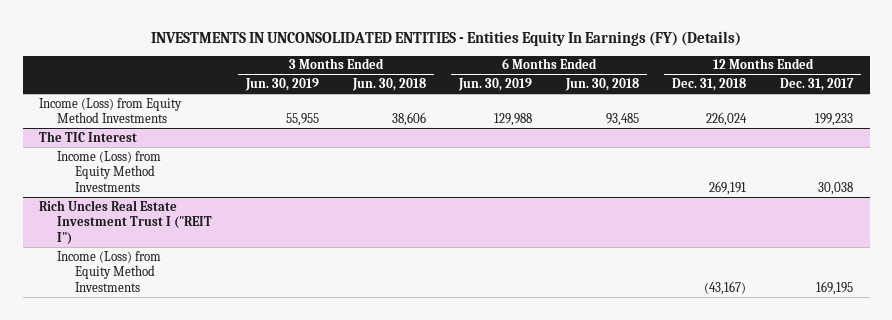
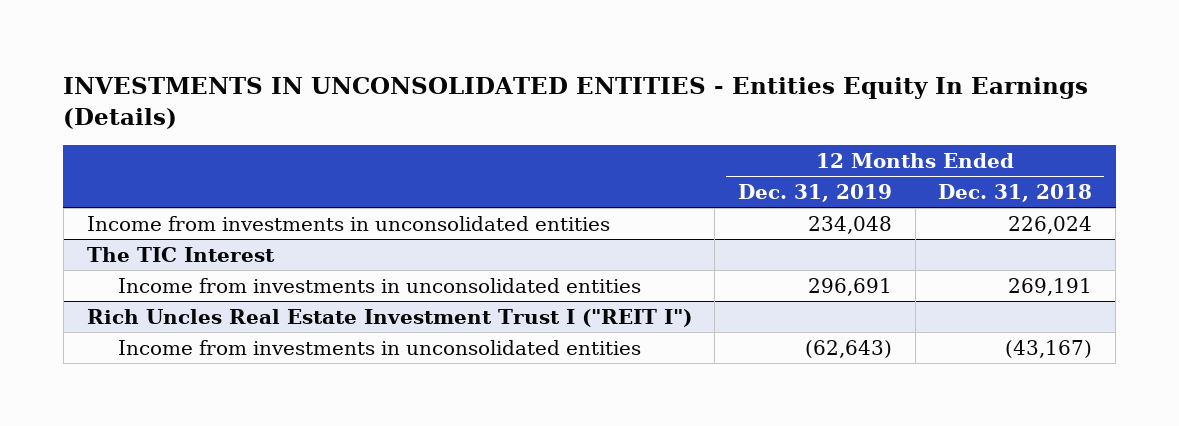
- INVESTMENTS IN UNCONSOLIDATED ENTITIES - Entities Equity In Earnings (FY) (Details)
+ INVESTMENTS IN UNCONSOLIDATED ENTITIES - Entities Equity In Earnings (Details)
- | 3 Months Ended Jun. 30, 2019 | 3 Months Ended Jun. 30, 2018 | 6 Months Ended Jun. 30, 2019 | 6 Months Ended Jun. 30, 2018 | 12 Months Ended Dec. 31, 2018 | 12 Months Ended Dec. 31, 2017
+ | 12 Months Ended Dec. 31, 2019 | 12 Months Ended Dec. 31, 2018
- Income (Loss) from Equity Method Investments | 55,955 | 38,606 | 129,988 | 93,485 | 226,024 | 199,233
+ Income from investments in unconsolidated entities | 234,048 | 226,024
@ The TIC Interest
- Income (Loss) from Equity Method Investments | | | | | 269,191 | 30,038
+ Income from investments in unconsolidated entities | 296,691 | 269,191
@ Rich Uncles Real Estate Investment Trust I ("REIT I")
- Income (Loss) from Equity Method Investments | | | | | (43,167) | 169,195
+ Income from investments in unconsolidated entities | (62,643) | (43,167)

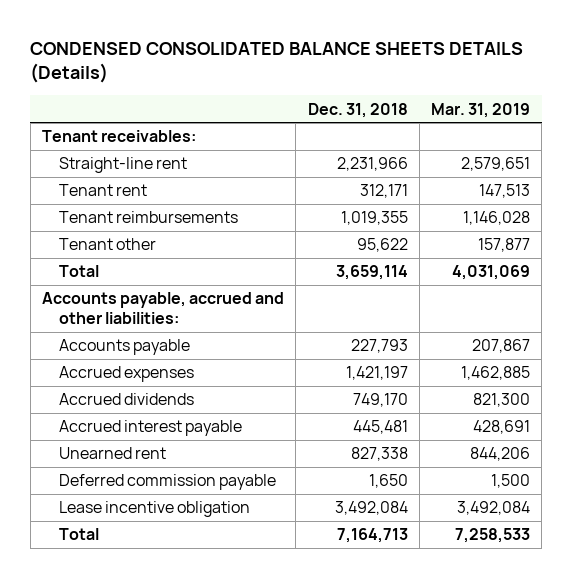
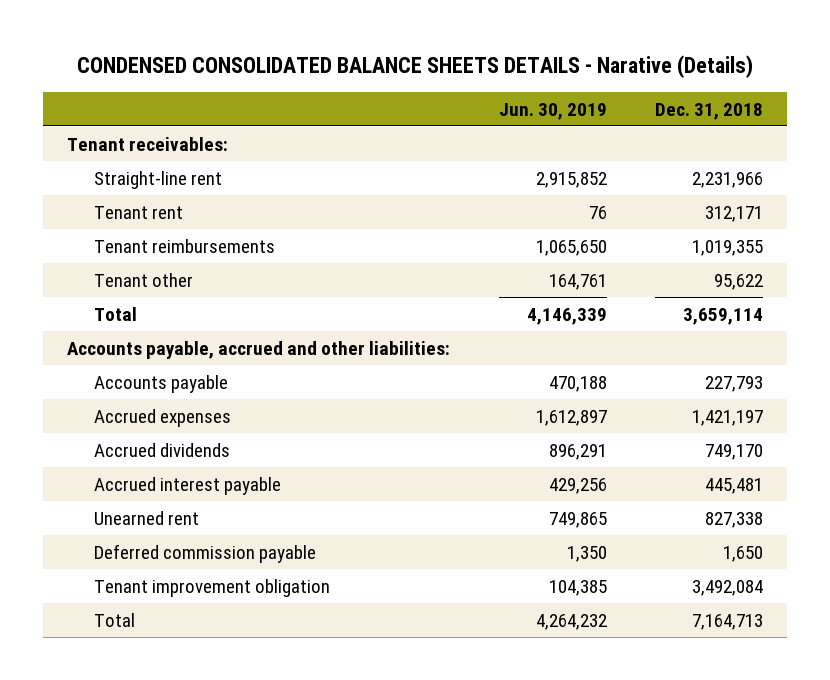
- CONDENSED CONSOLIDATED BALANCE SHEETS DETAILS (Details)
+ CONDENSED CONSOLIDATED BALANCE SHEETS DETAILS - Narative (Details)
- | Dec. 31, 2018 | Mar. 31, 2019
+ | Jun. 30, 2019 | Dec. 31, 2018
- Lease incentive obligation | 3,492,084 | 3,492,084
+ Tenant improvement obligation | 104,385 | 3,492,084

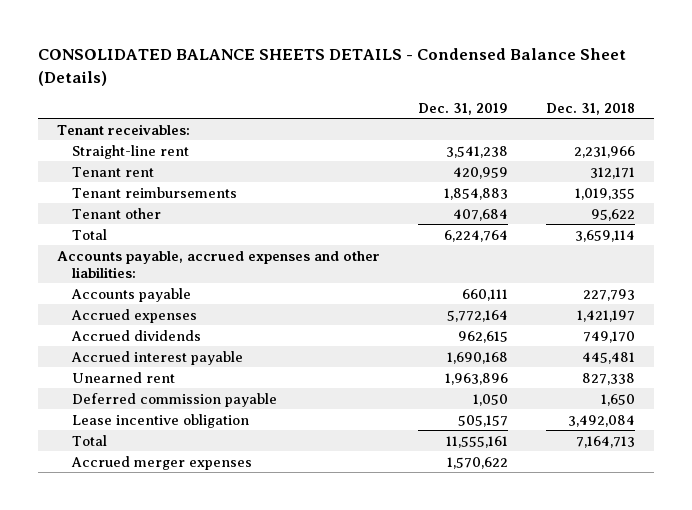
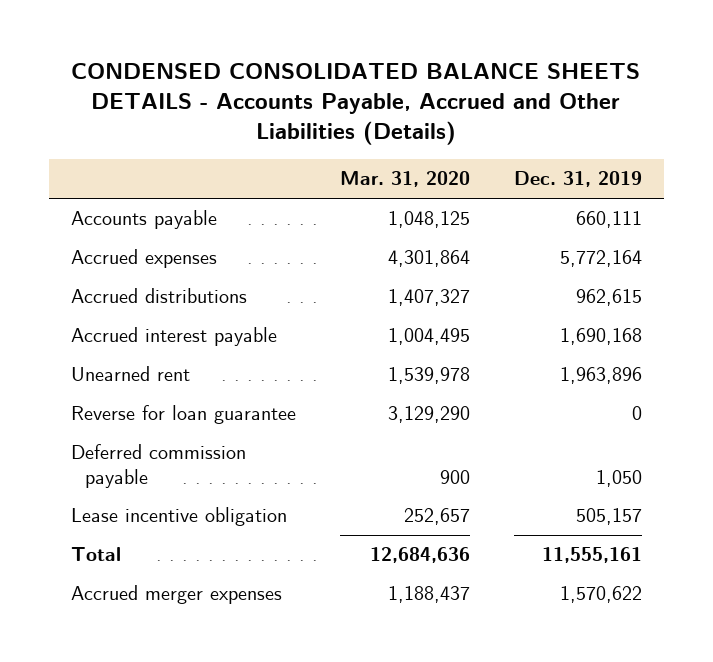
- CONSOLIDATED BALANCE SHEETS DETAILS - Condensed Balance Sheet (Details)
+ CONDENSED CONSOLIDATED BALANCE SHEETS DETAILS - Accounts Payable, Accrued and Other Liabilities (Details)
- | Dec. 31, 2019 | Dec. 31, 2018
+ | Mar. 31, 2020 | Dec. 31, 2019
- Tenant receivables:
- Straight-line rent | 3,541,238 | 2,231,966
- Tenant rent | 420,959 | 312,171
- Tenant reimbursements | 1,854,883 | 1,019,355
- Tenant other | 407,684 | 95,622
- Total | 6,224,764 | 3,659,114
- Accounts payable, accrued expenses and other liabilities:
- Accrued dividends | 962,615 | 749,170
+ Accrued distributions | 1,407,327 | 962,615
+ Reverse for loan guarantee | 3,129,290 | 0

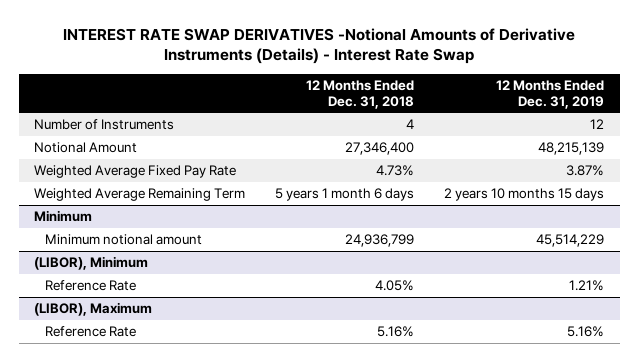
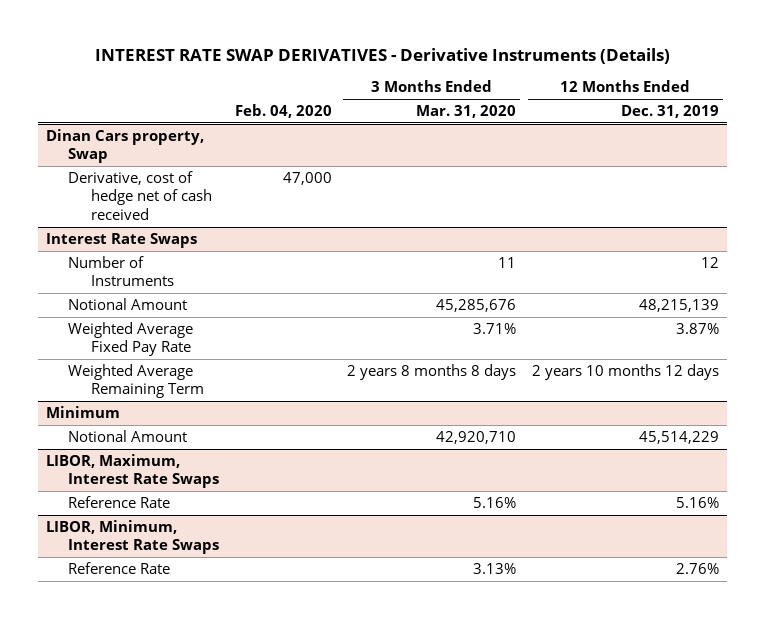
- INTEREST RATE SWAP DERIVATIVES -Notional Amounts of Derivative Instruments (Details) - Interest Rate Swap
+ INTEREST RATE SWAP DERIVATIVES - Derivative Instruments (Details)
- | 12 Months Ended Dec. 31, 2018 | 12 Months Ended Dec. 31, 2019
+ | Feb. 04, 2020 | 3 Months Ended Mar. 31, 2020 | 12 Months Ended Dec. 31, 2019
+ Dinan Cars property, Swap
+ Derivative, cost of hedge net of cash received | 47,000 | |
+ Interest Rate Swaps
- Weighted Average Remaining Term | 5 years 1 month 6 days | 2 years 10 months 15 days
+ Weighted Average Remaining Term | | 2 years 8 months 8 days | 2 years 10 months 12 days
@ Minimum
- Minimum notional amount | 24,936,799 | 45,514,229
- (LIBOR), Minimum
- Reference Rate | 4.05% | 1.21%
- (LIBOR), Maximum
@ Minimum
+ Notional Amount | | 42,920,710 | 45,514,229
+ LIBOR, Maximum, Interest Rate Swaps
+ LIBOR, Minimum, Interest Rate Swaps
+ Reference Rate | | 3.13% | 2.76%

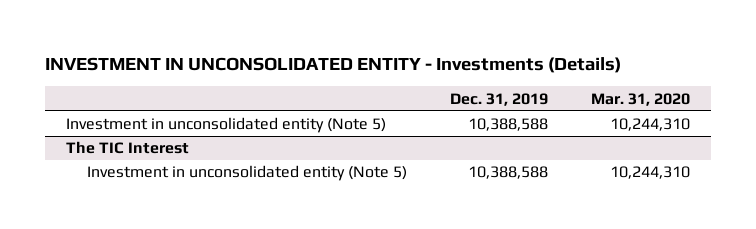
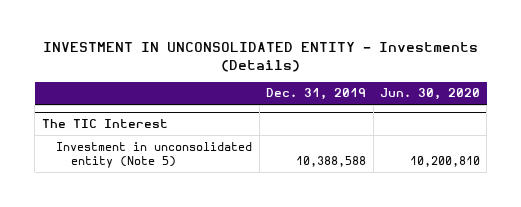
- | Dec. 31, 2019 | Mar. 31, 2020
+ | Dec. 31, 2019 | Jun. 30, 2020
- Investment in unconsolidated entity (Note 5) | 10,388,588 | 10,244,310

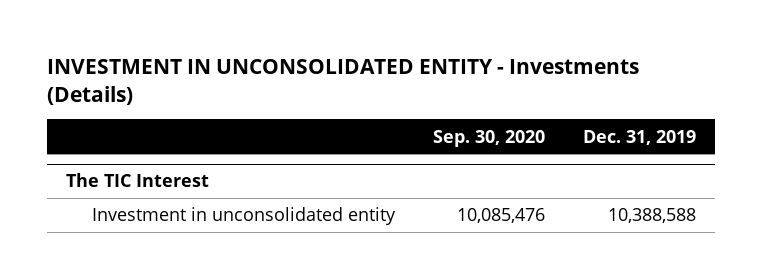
- | Dec. 31, 2019 | Jun. 30, 2020
+ | Sep. 30, 2020 | Dec. 31, 2019
@ The TIC Interest
- Investment in unconsolidated entity (Note 5) | 10,388,588 | 10,200,810
+ Investment in unconsolidated entity | 10,085,476 | 10,388,588

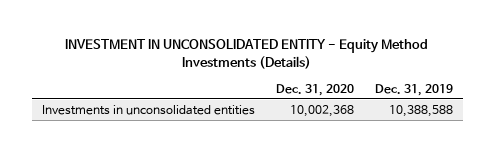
- INVESTMENT IN UNCONSOLIDATED ENTITY - Investments (Details)
+ INVESTMENT IN UNCONSOLIDATED ENTITY - Equity Method Investments (Details)
- | Sep. 30, 2020 | Dec. 31, 2019
+ | Dec. 31, 2020 | Dec. 31, 2019
- The TIC Interest
- Investment in unconsolidated entity | 10,085,476 | 10,388,588
+ Investments in unconsolidated entities | 10,002,368 | 10,388,588

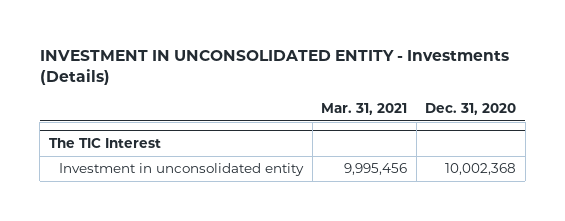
- INVESTMENT IN UNCONSOLIDATED ENTITY - Equity Method Investments (Details)
+ INVESTMENT IN UNCONSOLIDATED ENTITY - Investments (Details)
- | Dec. 31, 2020 | Dec. 31, 2019
+ | Mar. 31, 2021 | Dec. 31, 2020
- Investments in unconsolidated entities | 10,002,368 | 10,388,588
+ The TIC Interest
+ Investment in unconsolidated entity | 9,995,456 | 10,002,368

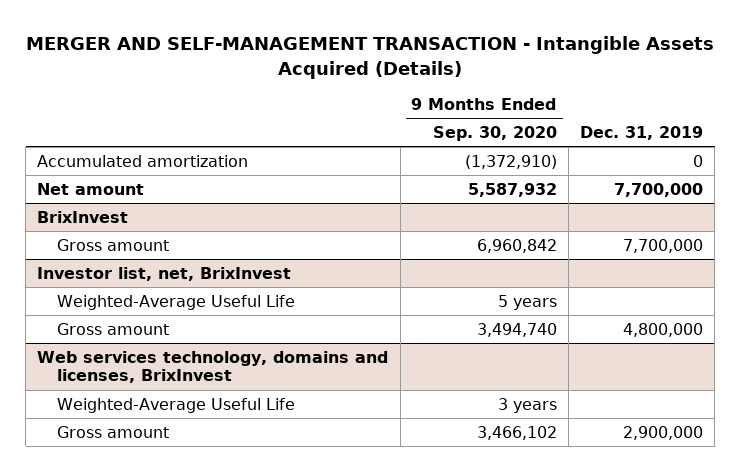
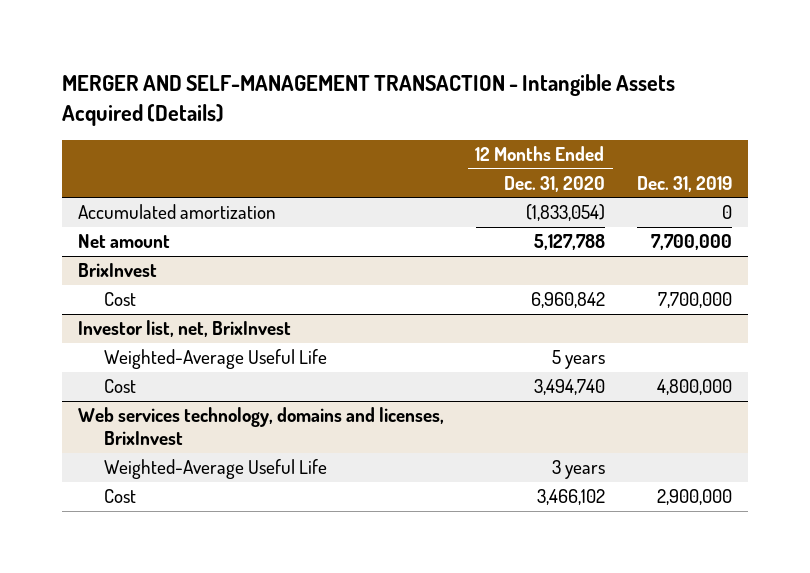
- | 9 Months Ended Sep. 30, 2020 | Dec. 31, 2019
+ | 12 Months Ended Dec. 31, 2020 | Dec. 31, 2019
@ BrixInvest
- Gross amount | 6,960,842 | 7,700,000
+ Cost | 6,960,842 | 7,700,000
@ Investor list, net, BrixInvest
- Gross amount | 3,494,740 | 4,800,000
+ Cost | 3,494,740 | 4,800,000
@ Web services technology, domains and licenses, BrixInvest
- Gross amount | 3,466,102 | 2,900,000
+ Cost | 3,466,102 | 2,900,000

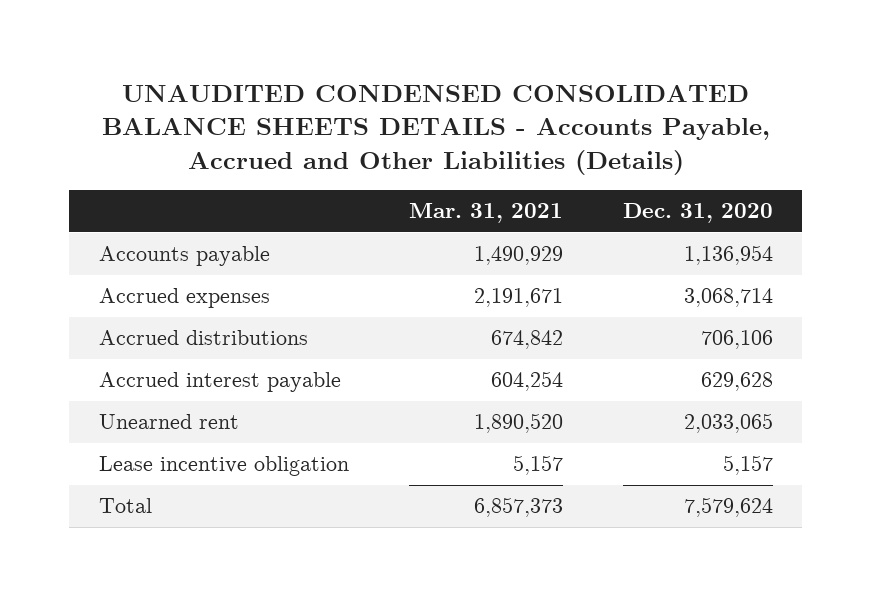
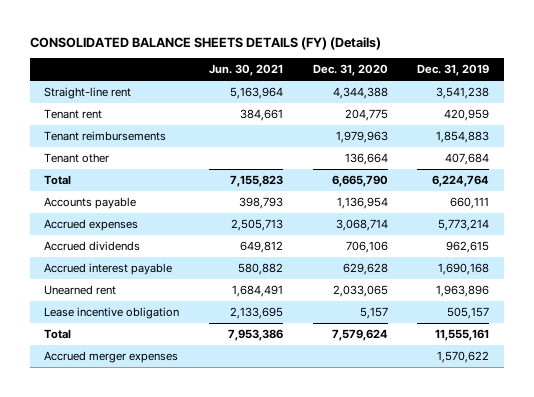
- UNAUDITED CONDENSED CONSOLIDATED BALANCE SHEETS DETAILS - Accounts Payable, Accrued and Other Liabilities (Details)
+ CONSOLIDATED BALANCE SHEETS DETAILS (FY) (Details)
- | Mar. 31, 2021 | Dec. 31, 2020
+ | Jun. 30, 2021 | Dec. 31, 2020 | Dec. 31, 2019
+ Straight-line rent | 5,163,964 | 4,344,388 | 3,541,238
+ Tenant rent | 384,661 | 204,775 | 420,959
+ Tenant reimbursements | | 1,979,963 | 1,854,883
+ Tenant other | | 136,664 | 407,684
+ Total | 7,155,823 | 6,665,790 | 6,224,764
- Accrued distributions | 674,842 | 706,106
+ Accrued dividends | 649,812 | 706,106 | 962,615
+ Accrued merger expenses | | | 1,570,622

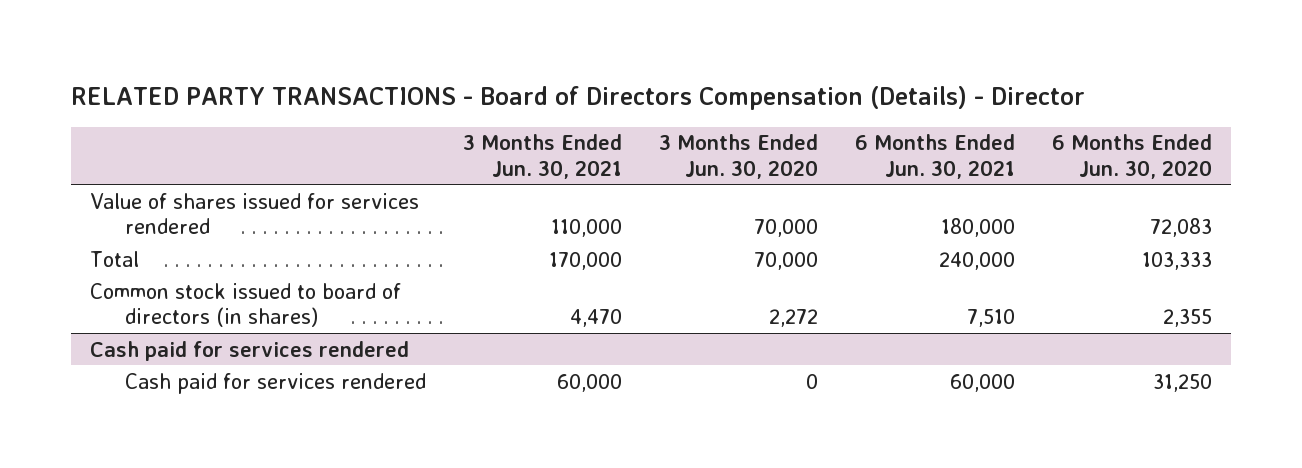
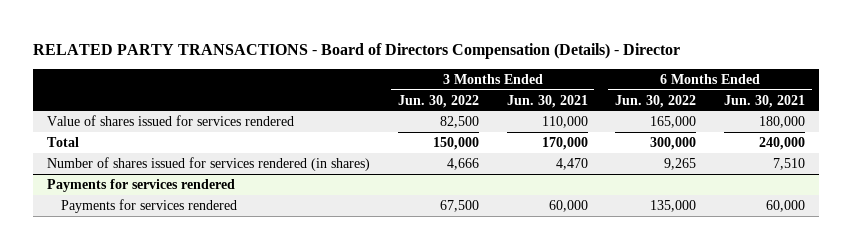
- | 3 Months Ended Jun. 30, 2021 | 3 Months Ended Jun. 30, 2020 | 6 Months Ended Jun. 30, 2021 | 6 Months Ended Jun. 30, 2020
+ | 3 Months Ended Jun. 30, 2022 | 3 Months Ended Jun. 30, 2021 | 6 Months Ended Jun. 30, 2022 | 6 Months Ended Jun. 30, 2021
- Common stock issued to board of directors (in shares) | 4,470 | 2,272 | 7,510 | 2,355
- Cash paid for services rendered
- Cash paid for services rendered | 60,000 | 0 | 60,000 | 31,250
+ Number of shares issued for services rendered (in shares) | 4,666 | 4,470 | 9,265 | 7,510
+ Payments for services rendered
+ Payments for services rendered | 67,500 | 60,000 | 135,000 | 60,000

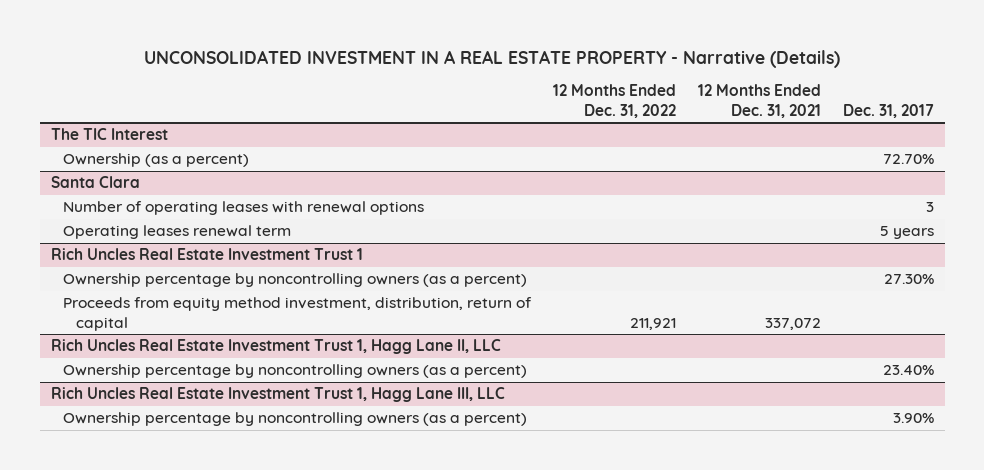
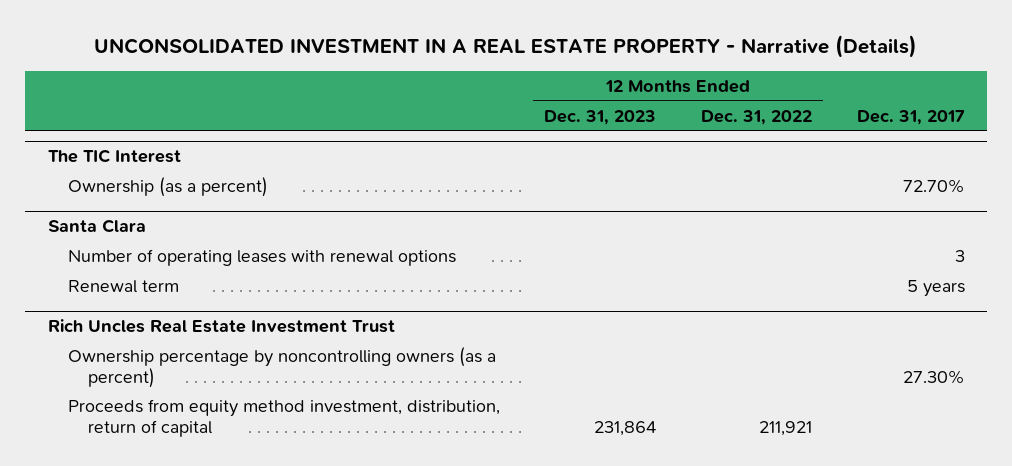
- | 12 Months Ended Dec. 31, 2022 | 12 Months Ended Dec. 31, 2021 | Dec. 31, 2017
+ | 12 Months Ended Dec. 31, 2023 | 12 Months Ended Dec. 31, 2022 | Dec. 31, 2017
@ Santa Clara
- Operating leases renewal term | | | 5 years
- Rich Uncles Real Estate Investment Trust 1
@ Santa Clara
+ Renewal term | | | 5 years
+ Rich Uncles Real Estate Investment Trust
- Rich Uncles Real Estate Investment Trust 1, Hagg Lane II, LLC
- Ownership percentage by noncontrolling owners (as a percent) | | | 23.40%
- Rich Uncles Real Estate Investment Trust 1, Hagg Lane III, LLC
- Ownership percentage by noncontrolling owners (as a percent) | | | 3.90%

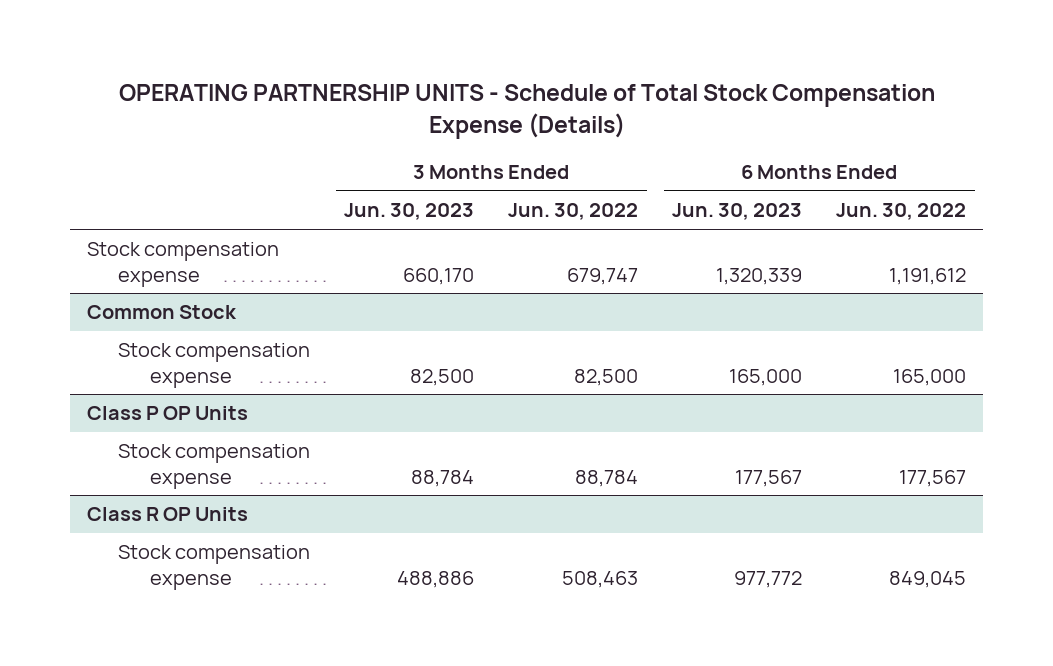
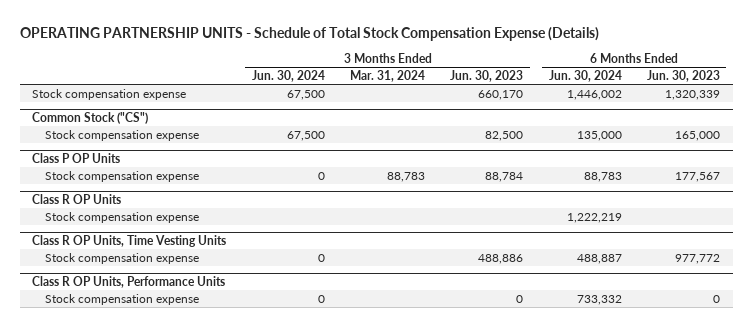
- | 3 Months Ended Jun. 30, 2023 | 3 Months Ended Jun. 30, 2022 | 6 Months Ended Jun. 30, 2023 | 6 Months Ended Jun. 30, 2022
+ | 3 Months Ended Jun. 30, 2024 | 3 Months Ended Mar. 31, 2024 | 3 Months Ended Jun. 30, 2023 | 6 Months Ended Jun. 30, 2024 | 6 Months Ended Jun. 30, 2023
- Common Stock
+ Common Stock ("CS")
@ Class R OP Units
+ Stock compensation expense | | | | 1,222,219 |
+ Class R OP Units, Time Vesting Units
+ Class R OP Units, Performance Units
+ Stock compensation expense | 0 | | 0 | 733,332 | 0

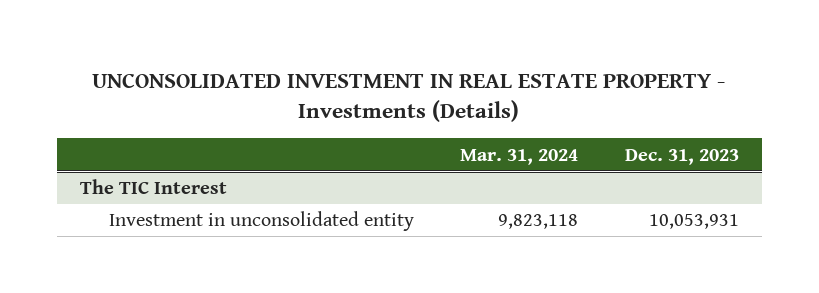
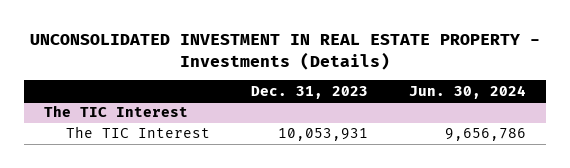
- | Mar. 31, 2024 | Dec. 31, 2023
+ | Dec. 31, 2023 | Jun. 30, 2024
@ The TIC Interest
- Investment in unconsolidated entity | 9,823,118 | 10,053,931
+ The TIC Interest | 10,053,931 | 9,656,786

